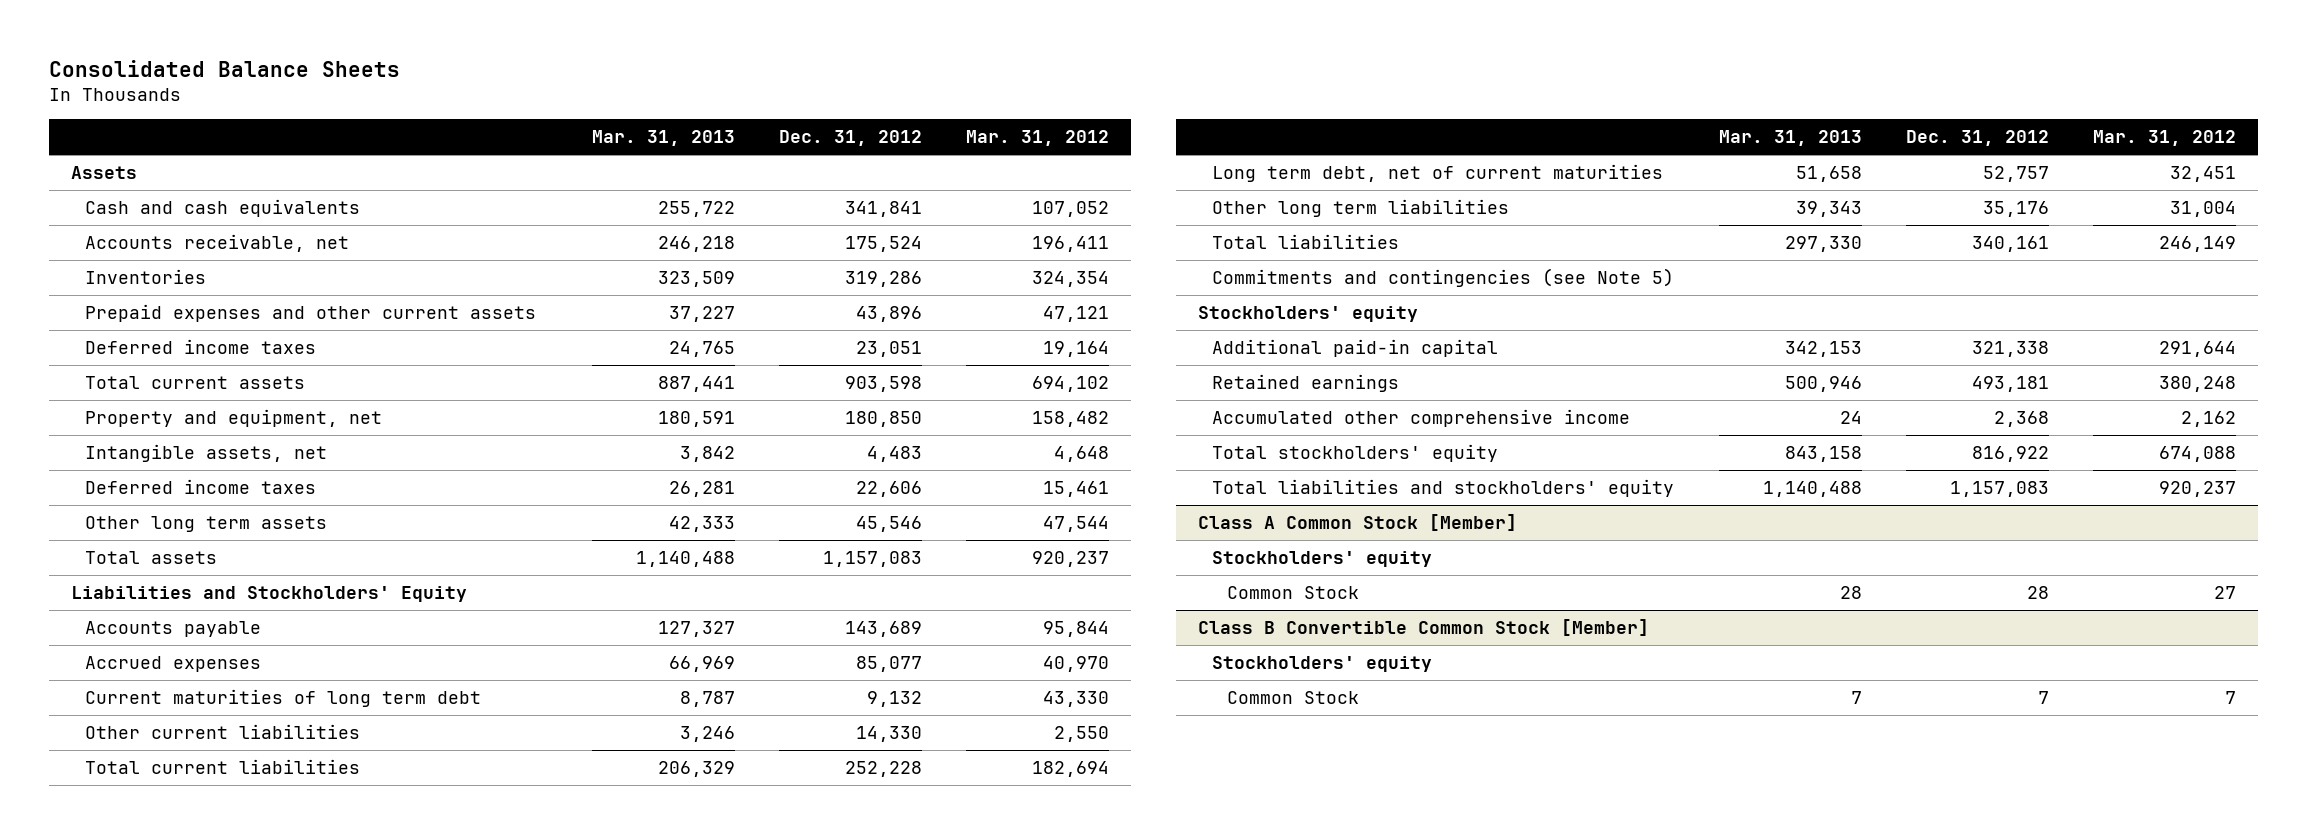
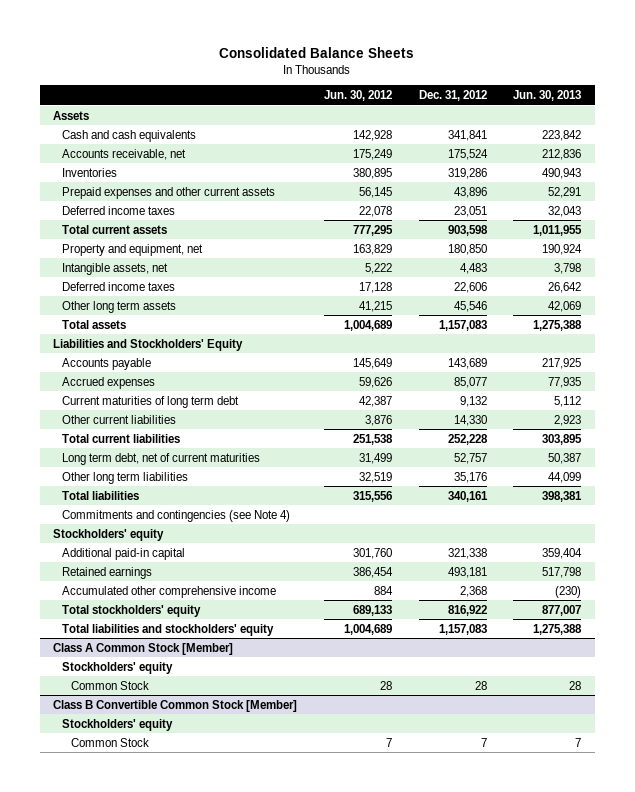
- | Mar. 31, 2013 | Dec. 31, 2012 | Mar. 31, 2012
+ | Jun. 30, 2012 | Dec. 31, 2012 | Jun. 30, 2013
- Commitments and contingencies (see Note 5)
+ Commitments and contingencies (see Note 4)

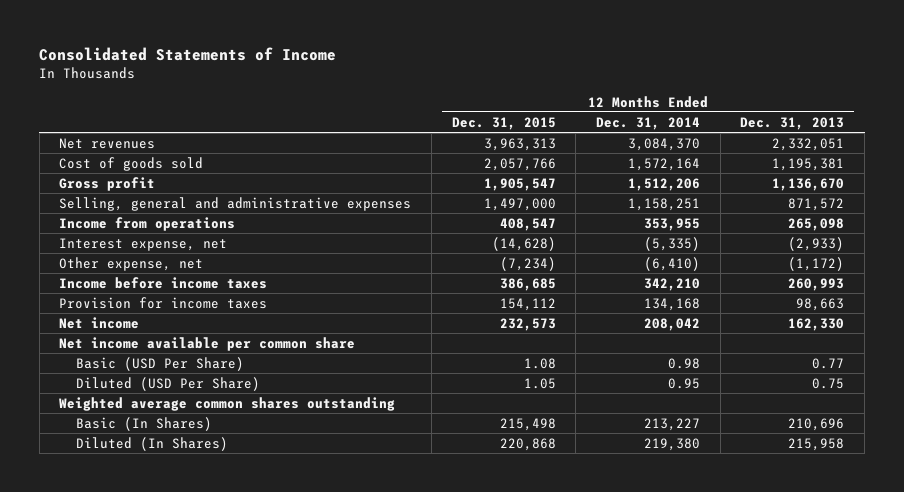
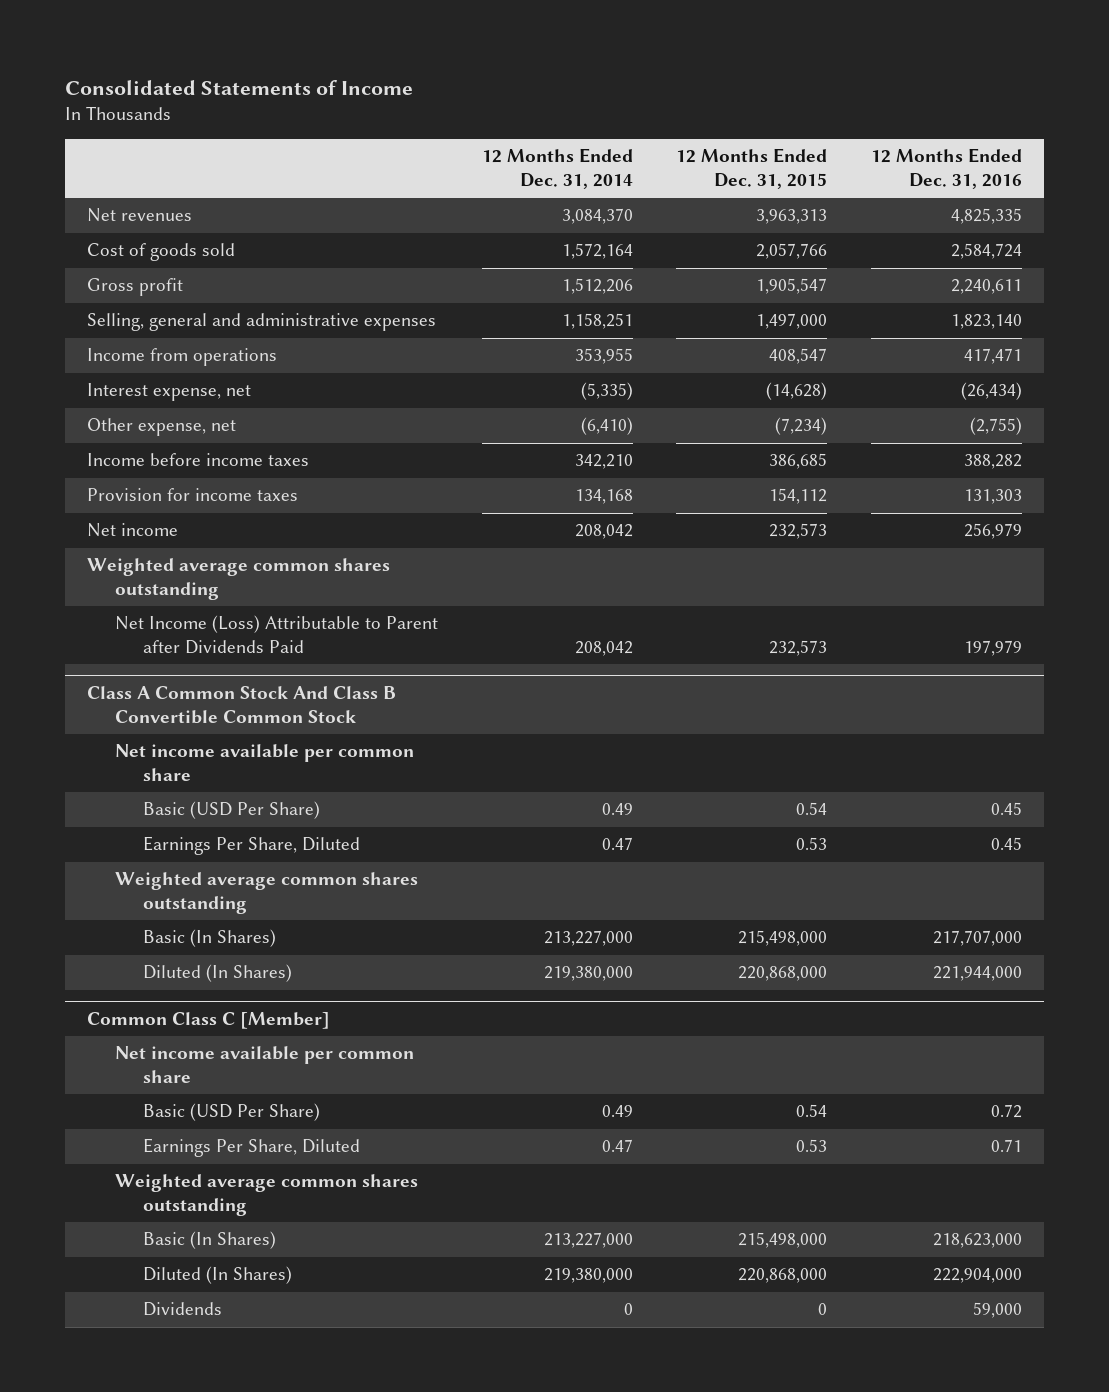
- | 12 Months Ended Dec. 31, 2015 | 12 Months Ended Dec. 31, 2014 | 12 Months Ended Dec. 31, 2013
+ | 12 Months Ended Dec. 31, 2014 | 12 Months Ended Dec. 31, 2015 | 12 Months Ended Dec. 31, 2016
+ Weighted average common shares outstanding
+ Net Income (Loss) Attributable to Parent after Dividends Paid | 208,042 | 232,573 | 197,979
+ Class A Common Stock And Class B Convertible Common Stock
- Basic (USD Per Share) | 1.08 | 0.98 | 0.77
- Diluted (USD Per Share) | 1.05 | 0.95 | 0.75
+ Basic (USD Per Share) | 0.49 | 0.54 | 0.45
+ Earnings Per Share, Diluted | 0.47 | 0.53 | 0.45
- Basic (In Shares) | 215,498 | 213,227 | 210,696
- Diluted (In Shares) | 220,868 | 219,380 | 215,958
+ Basic (In Shares) | 213,227,000 | 215,498,000 | 217,707,000
+ Diluted (In Shares) | 219,380,000 | 220,868,000 | 221,944,000
+ Common Class C [Member]
+ Net income available per common share
+ Basic (USD Per Share) | 0.49 | 0.54 | 0.72
+ Earnings Per Share, Diluted | 0.47 | 0.53 | 0.71
+ Weighted average common shares outstanding
+ Basic (In Shares) | 213,227,000 | 215,498,000 | 218,623,000
+ Diluted (In Shares) | 219,380,000 | 220,868,000 | 222,904,000
+ Dividends | 0 | 0 | 59,000

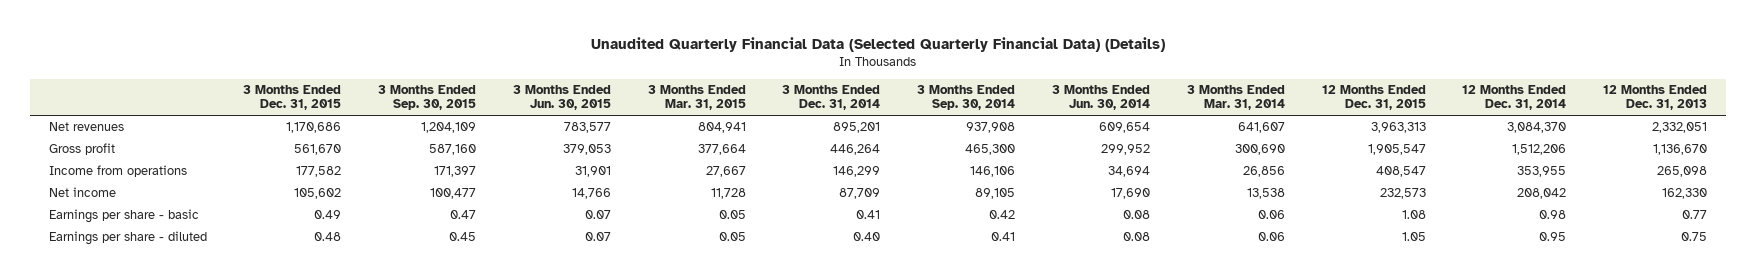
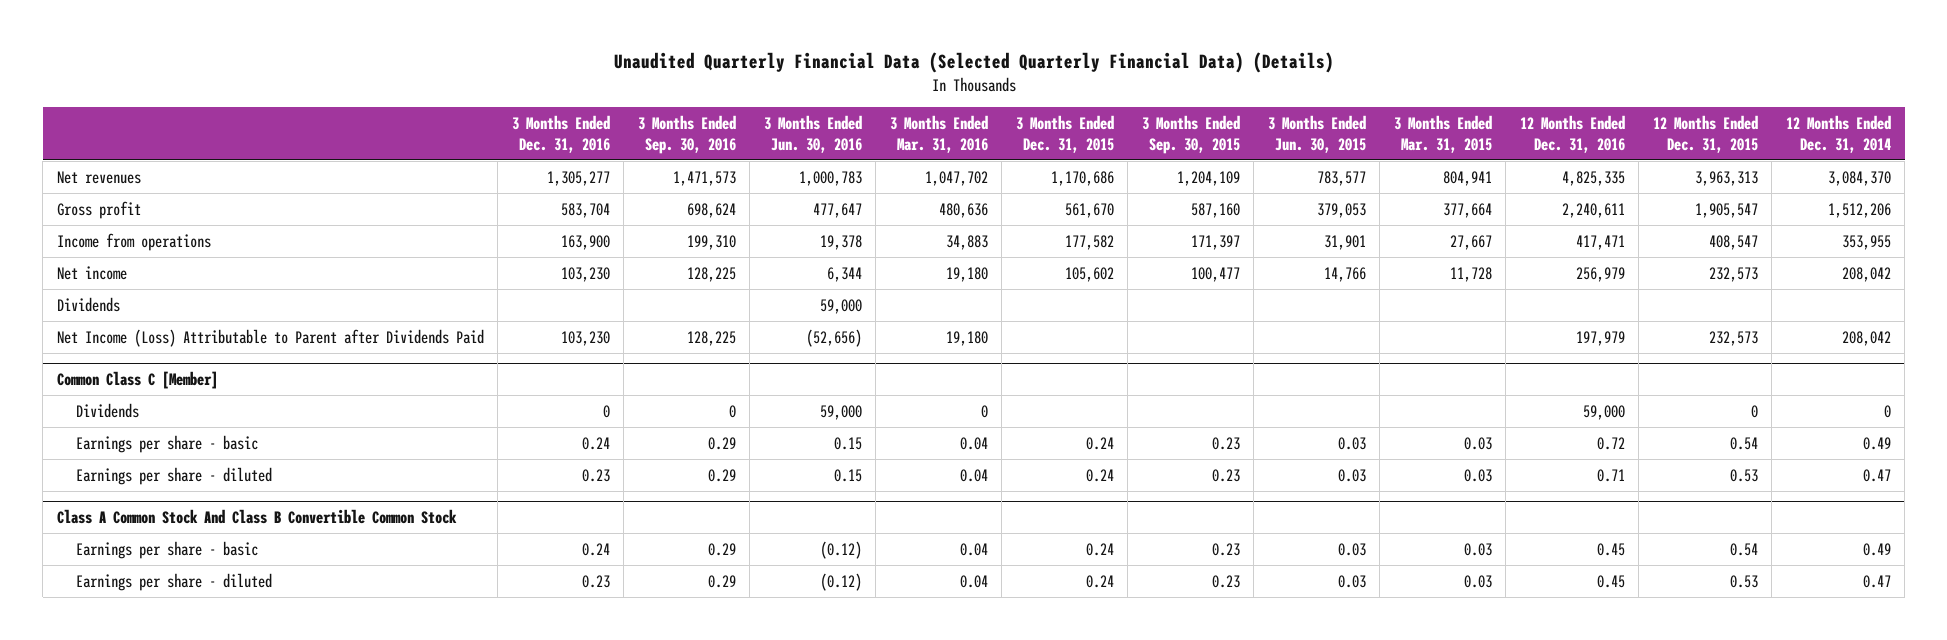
- | 3 Months Ended Dec. 31, 2015 | 3 Months Ended Sep. 30, 2015 | 3 Months Ended Jun. 30, 2015 | 3 Months Ended Mar. 31, 2015 | 3 Months Ended Dec. 31, 2014 | 3 Months Ended Sep. 30, 2014 | 3 Months Ended Jun. 30, 2014 | 3 Months Ended Mar. 31, 2014 | 12 Months Ended Dec. 31, 2015 | 12 Months Ended Dec. 31, 2014 | 12 Months Ended Dec. 31, 2013
+ | 3 Months Ended Dec. 31, 2016 | 3 Months Ended Sep. 30, 2016 | 3 Months Ended Jun. 30, 2016 | 3 Months Ended Mar. 31, 2016 | 3 Months Ended Dec. 31, 2015 | 3 Months Ended Sep. 30, 2015 | 3 Months Ended Jun. 30, 2015 | 3 Months Ended Mar. 31, 2015 | 12 Months Ended Dec. 31, 2016 | 12 Months Ended Dec. 31, 2015 | 12 Months Ended Dec. 31, 2014
- Earnings per share - basic | 0.49 | 0.47 | 0.07 | 0.05 | 0.41 | 0.42 | 0.08 | 0.06 | 1.08 | 0.98 | 0.77
- Earnings per share - diluted | 0.48 | 0.45 | 0.07 | 0.05 | 0.40 | 0.41 | 0.08 | 0.06 | 1.05 | 0.95 | 0.75
+ Dividends | | | 59,000 | | | | | | | |
+ Net Income (Loss) Attributable to Parent after Dividends Paid | 103,230 | 128,225 | (52,656) | 19,180 | | | | | 197,979 | 232,573 | 208,042
+ Common Class C [Member]
+ Dividends | 0 | 0 | 59,000 | 0 | | | | | 59,000 | 0 | 0
+ Earnings per share - basic | 0.24 | 0.29 | 0.15 | 0.04 | 0.24 | 0.23 | 0.03 | 0.03 | 0.72 | 0.54 | 0.49
+ Earnings per share - diluted | 0.23 | 0.29 | 0.15 | 0.04 | 0.24 | 0.23 | 0.03 | 0.03 | 0.71 | 0.53 | 0.47
+ Class A Common Stock And Class B Convertible Common Stock
+ Earnings per share - basic | 0.24 | 0.29 | (0.12) | 0.04 | 0.24 | 0.23 | 0.03 | 0.03 | 0.45 | 0.54 | 0.49
+ Earnings per share - diluted | 0.23 | 0.29 | (0.12) | 0.04 | 0.24 | 0.23 | 0.03 | 0.03 | 0.45 | 0.53 | 0.47

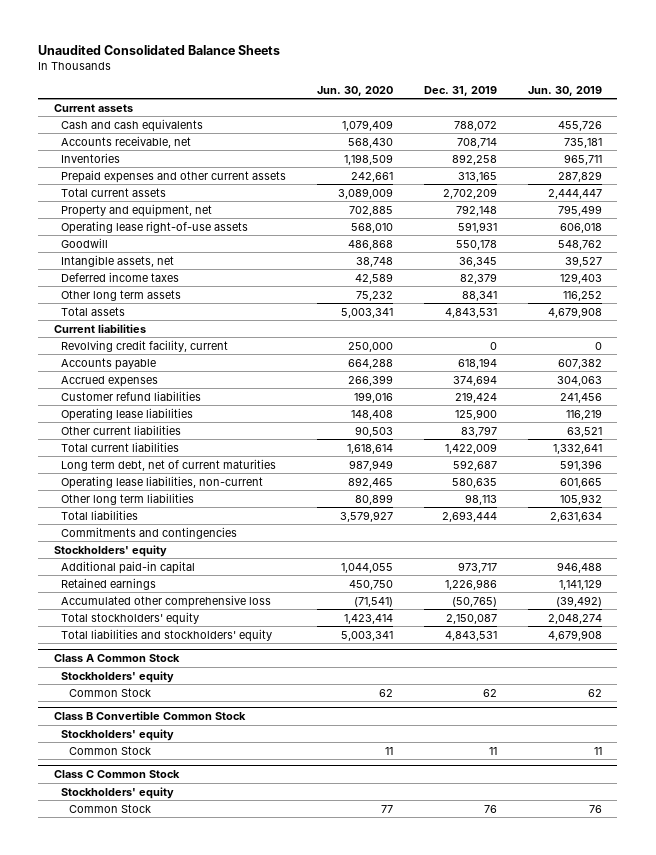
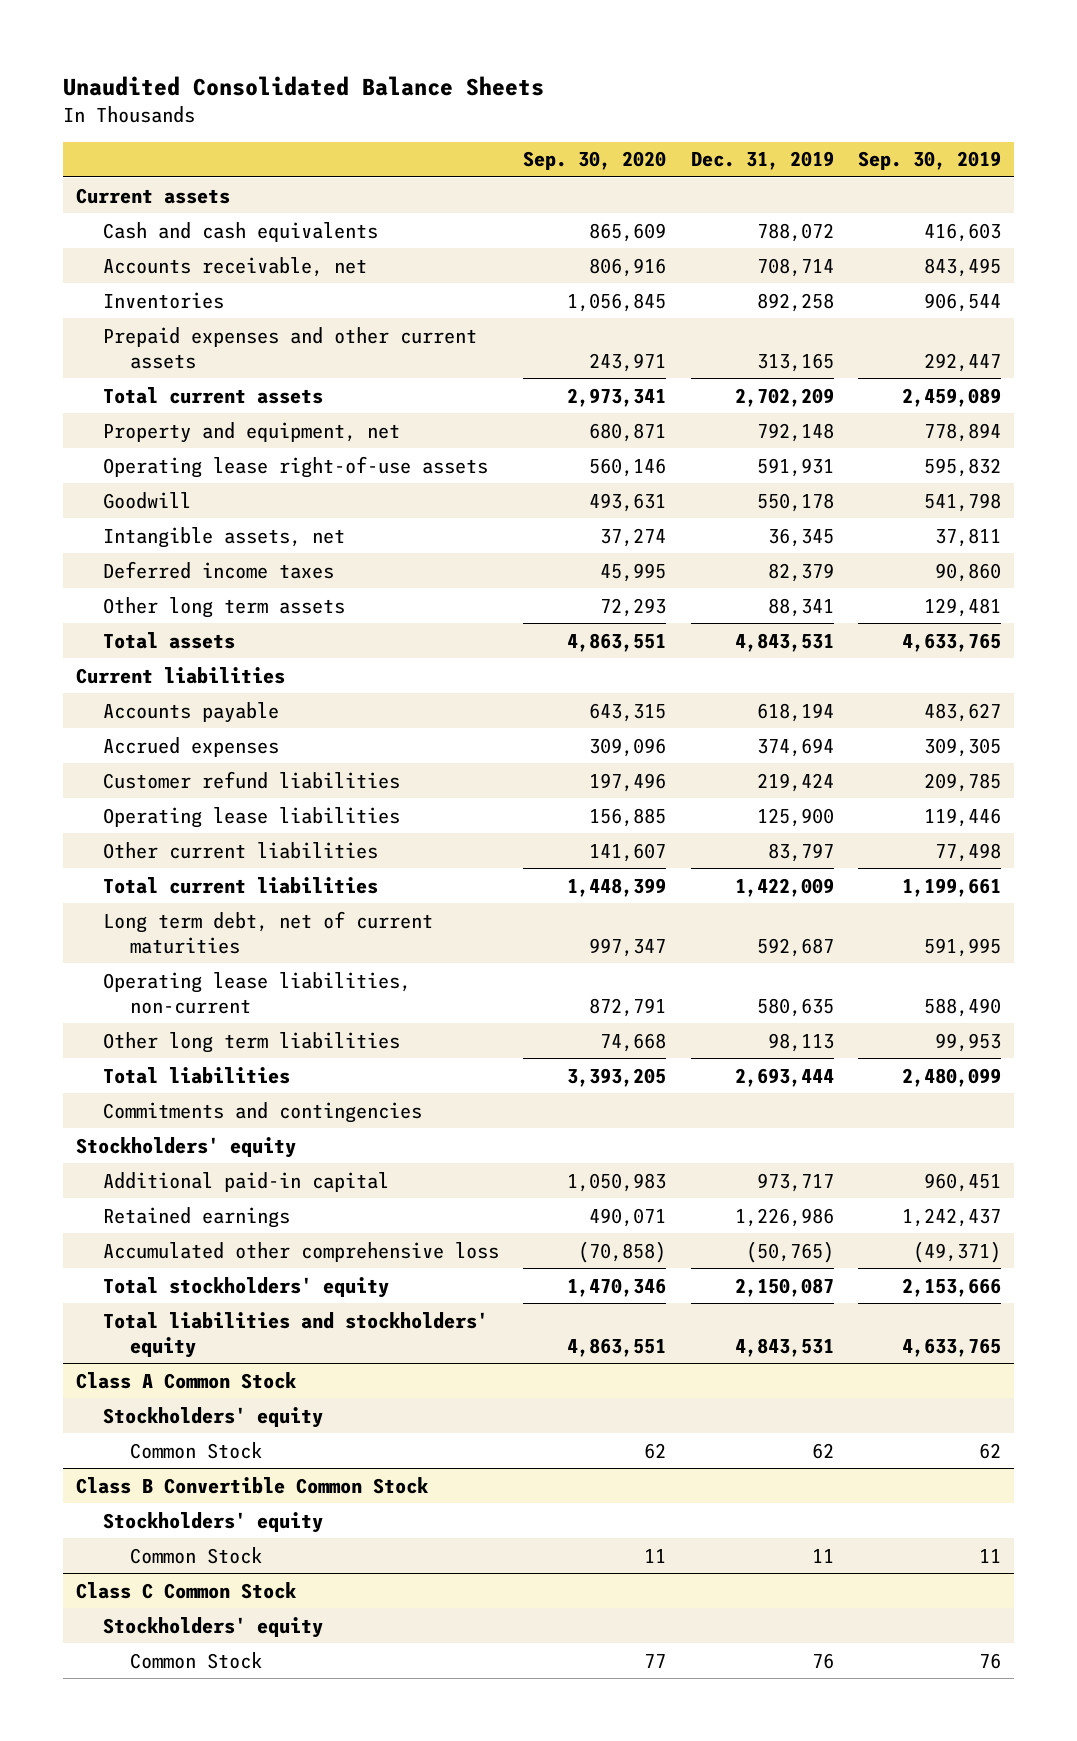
- | Jun. 30, 2020 | Dec. 31, 2019 | Jun. 30, 2019
+ | Sep. 30, 2020 | Dec. 31, 2019 | Sep. 30, 2019
- Revolving credit facility, current | 250,000 | 0 | 0

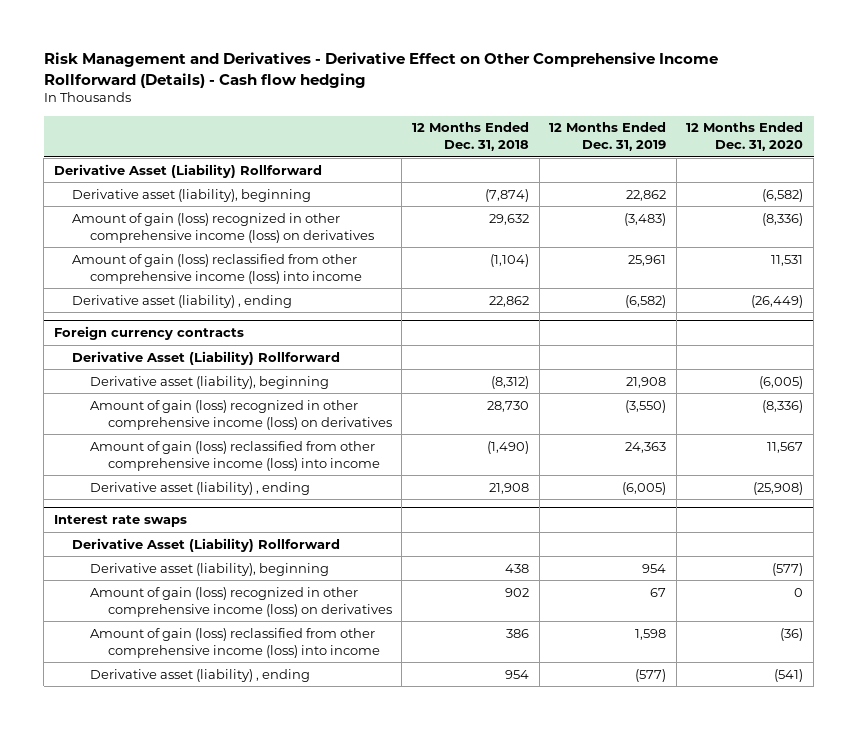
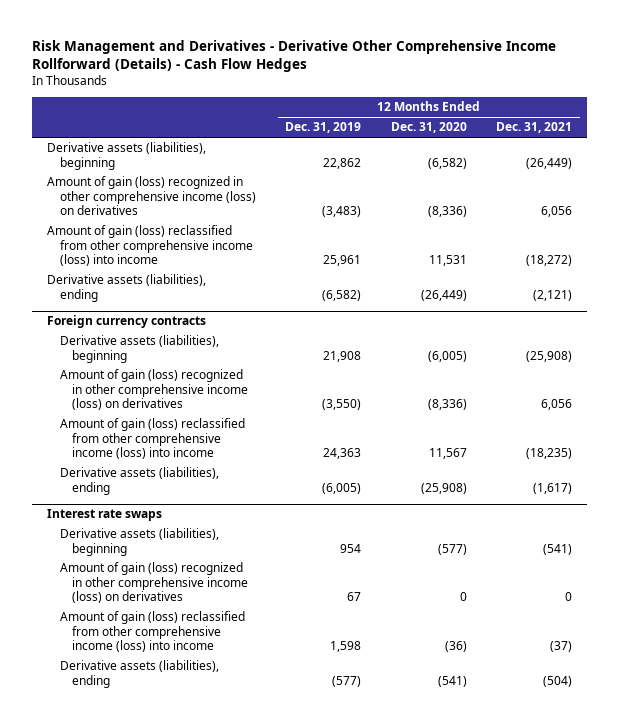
- Risk Management and Derivatives - Derivative Effect on Other Comprehensive Income Rollforward (Details) - Cash flow hedging
+ Risk Management and Derivatives - Derivative Other Comprehensive Income Rollforward (Details) - Cash Flow Hedges
- | 12 Months Ended Dec. 31, 2018 | 12 Months Ended Dec. 31, 2019 | 12 Months Ended Dec. 31, 2020
+ | 12 Months Ended Dec. 31, 2019 | 12 Months Ended Dec. 31, 2020 | 12 Months Ended Dec. 31, 2021
- Derivative Asset (Liability) Rollforward
- Derivative asset (liability), beginning | (7,874) | 22,862 | (6,582)
+ Derivative assets (liabilities), beginning | 22,862 | (6,582) | (26,449)
- Derivative asset (liability) , ending | 22,862 | (6,582) | (26,449)
+ Derivative assets (liabilities), ending | (6,582) | (26,449) | (2,121)
@ Foreign currency contracts
- Derivative Asset (Liability) Rollforward
- Derivative asset (liability), beginning | (8,312) | 21,908 | (6,005)
+ Derivative assets (liabilities), beginning | 21,908 | (6,005) | (25,908)
- Derivative asset (liability) , ending | 21,908 | (6,005) | (25,908)
+ Derivative assets (liabilities), ending | (6,005) | (25,908) | (1,617)
@ Interest rate swaps
- Derivative Asset (Liability) Rollforward
- Derivative asset (liability), beginning | 438 | 954 | (577)
+ Derivative assets (liabilities), beginning | 954 | (577) | (541)
- Derivative asset (liability) , ending | 954 | (577) | (541)
+ Derivative assets (liabilities), ending | (577) | (541) | (504)

